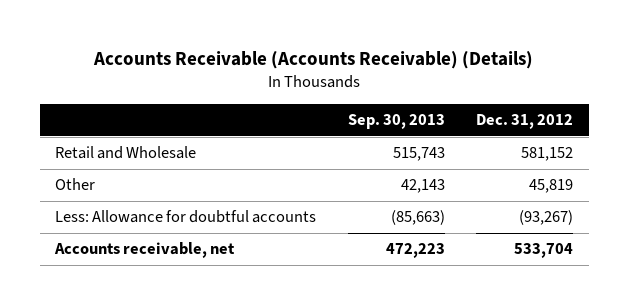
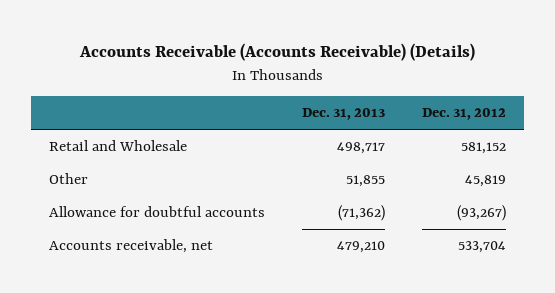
- | Sep. 30, 2013 | Dec. 31, 2012
+ | Dec. 31, 2013 | Dec. 31, 2012
- Less: Allowance for doubtful accounts | (85,663) | (93,267)
+ Allowance for doubtful accounts | (71,362) | (93,267)

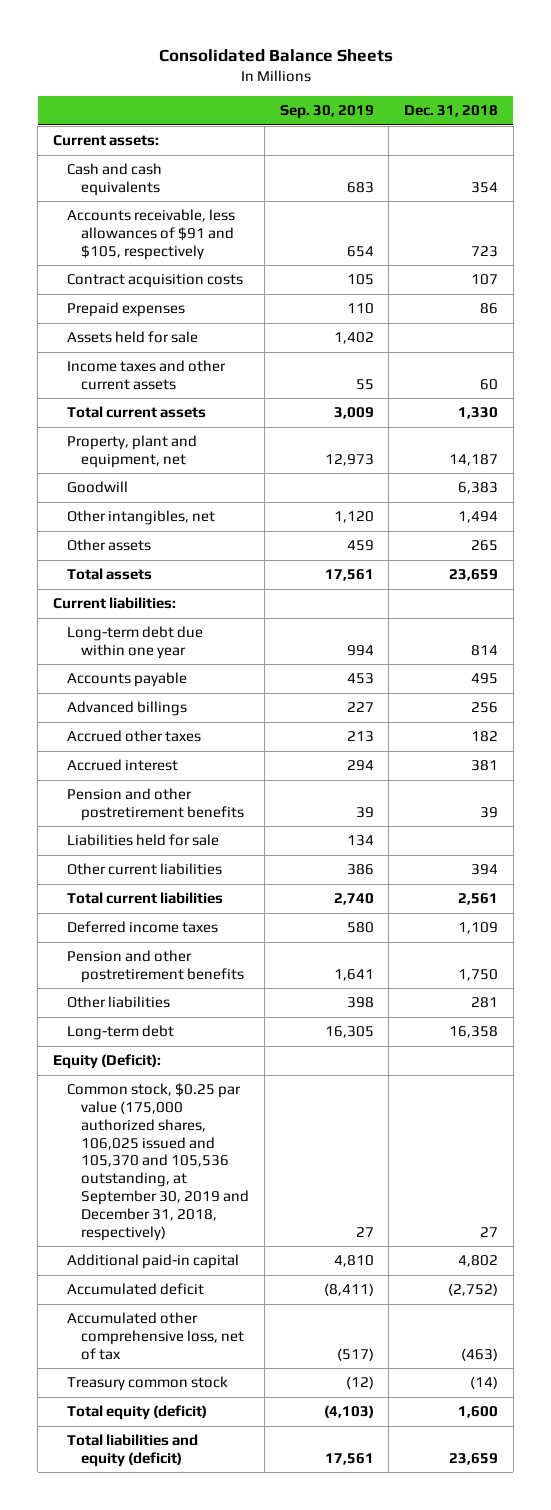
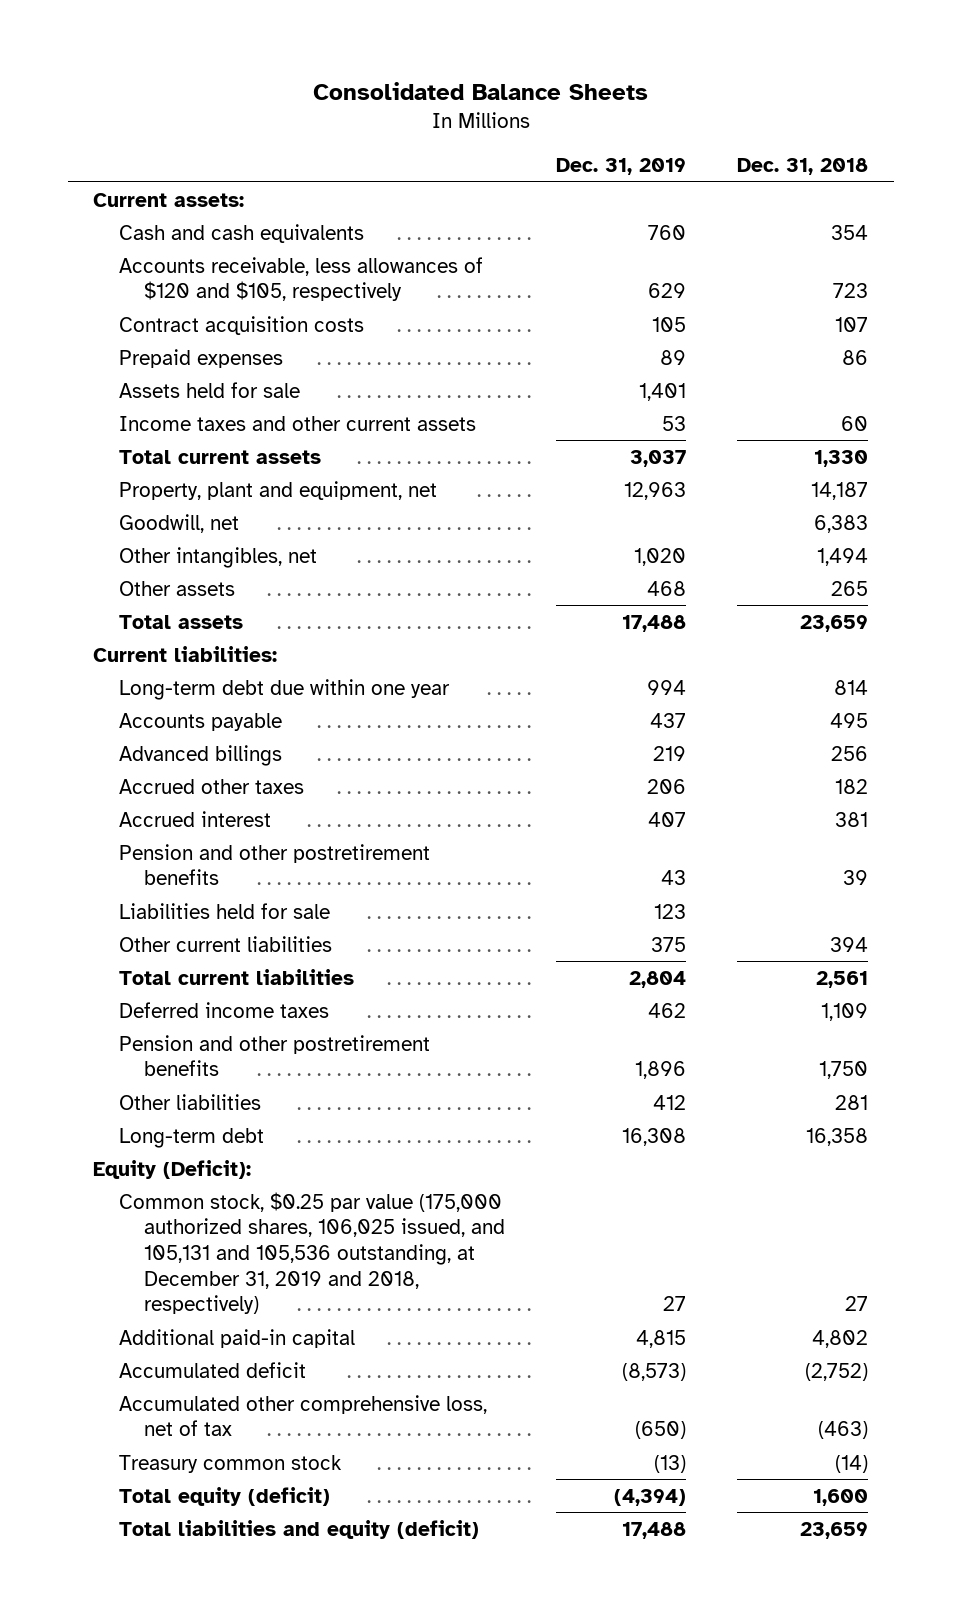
- | Sep. 30, 2019 | Dec. 31, 2018
+ | Dec. 31, 2019 | Dec. 31, 2018
- Accounts receivable, less allowances of $91 and $105, respectively | 654 | 723
+ Accounts receivable, less allowances of $120 and $105, respectively | 629 | 723
- Goodwill | | 6,383
+ Goodwill, net | | 6,383
- Common stock, $0.25 par value (175,000 authorized shares, 106,025 issued and 105,370 and 105,536 outstanding, at September 30, 2019 and December 31, 2018, respectively) | 27 | 27
+ Common stock, $0.25 par value (175,000 authorized shares, 106,025 issued, and 105,131 and 105,536 outstanding, at December 31, 2019 and 2018, respectively) | 27 | 27

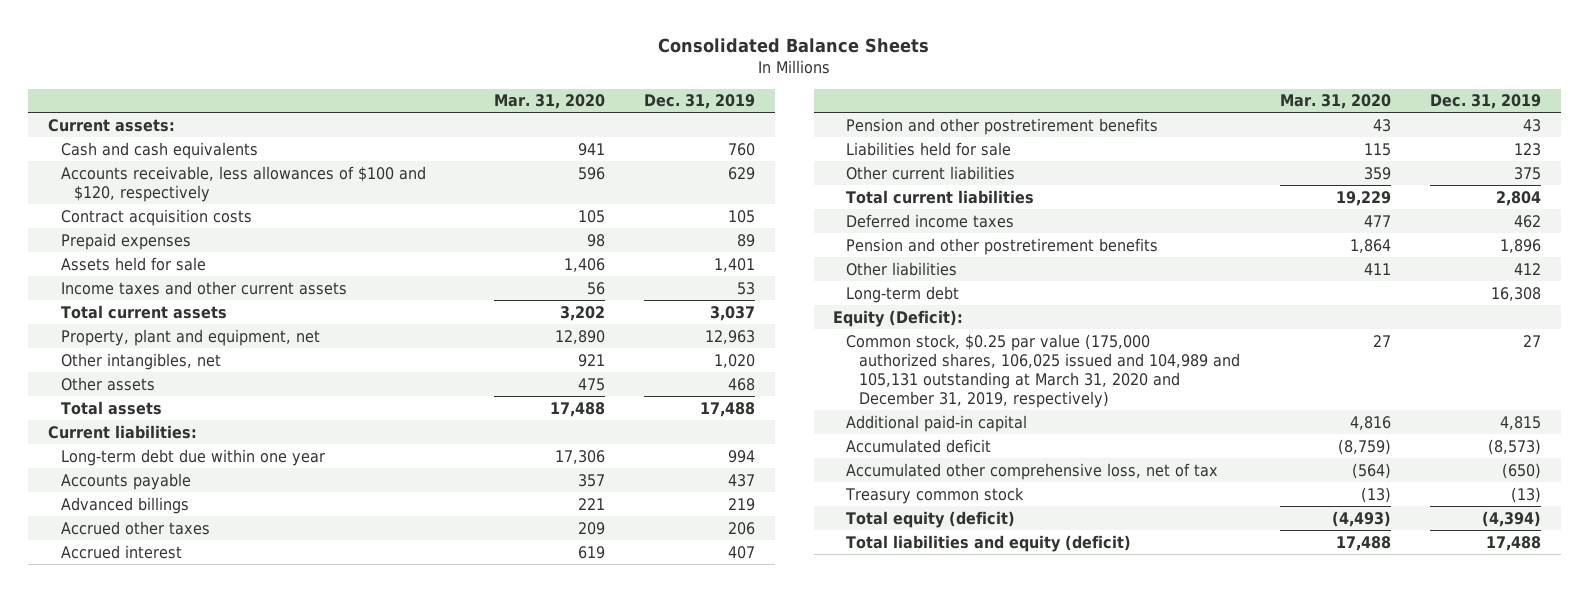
- | Dec. 31, 2019 | Dec. 31, 2018
+ | Mar. 31, 2020 | Dec. 31, 2019
- Accounts receivable, less allowances of $120 and $105, respectively | 629 | 723
+ Accounts receivable, less allowances of $100 and $120, respectively | 596 | 629
- Goodwill, net | | 6,383
- Common stock, $0.25 par value (175,000 authorized shares, 106,025 issued, and 105,131 and 105,536 outstanding, at December 31, 2019 and 2018, respectively) | 27 | 27
+ Common stock, $0.25 par value (175,000 authorized shares, 106,025 issued and 104,989 and 105,131 outstanding at March 31, 2020 and December 31, 2019, respectively) | 27 | 27

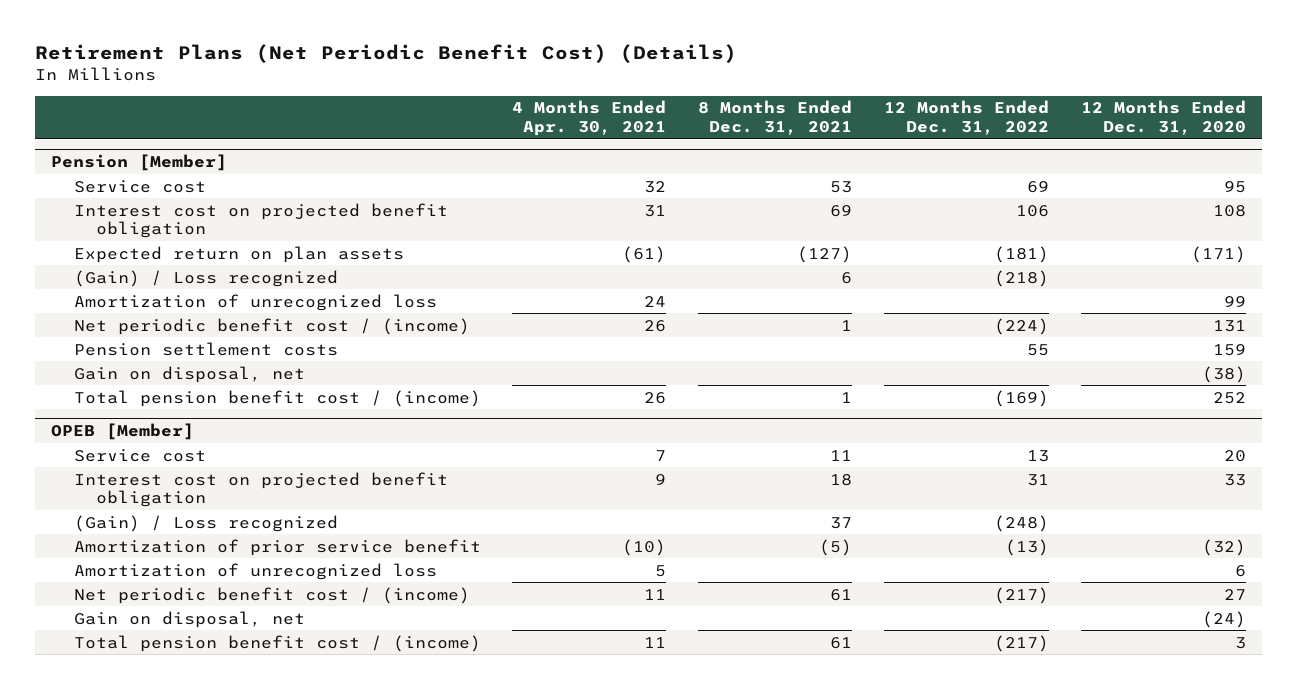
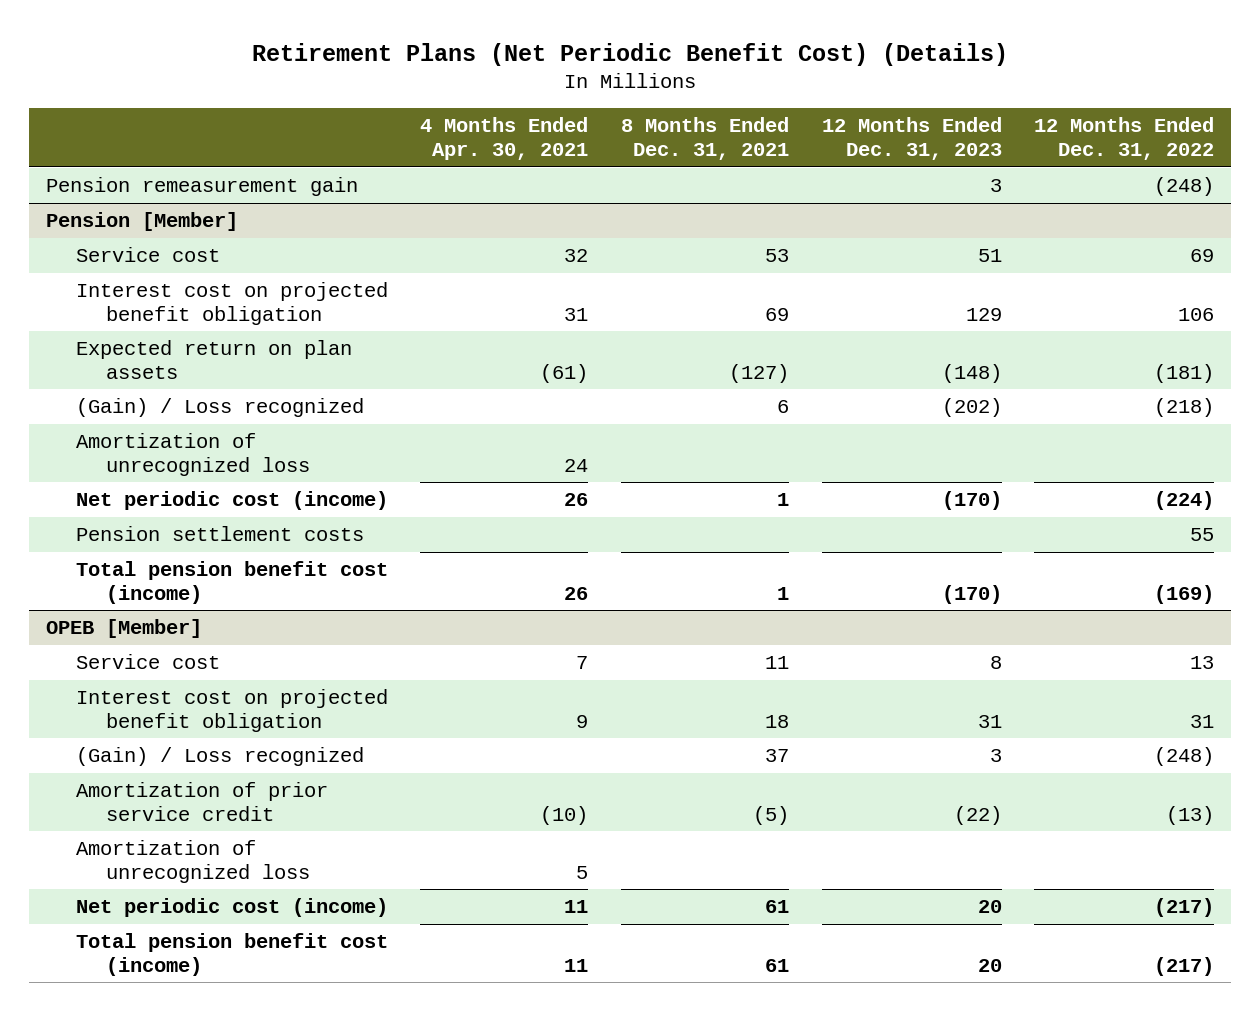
- | 4 Months Ended Apr. 30, 2021 | 8 Months Ended Dec. 31, 2021 | 12 Months Ended Dec. 31, 2022 | 12 Months Ended Dec. 31, 2020
+ | 4 Months Ended Apr. 30, 2021 | 8 Months Ended Dec. 31, 2021 | 12 Months Ended Dec. 31, 2023 | 12 Months Ended Dec. 31, 2022
+ Pension remeasurement gain | | | 3 | (248)
@ Pension [Member]
- Net periodic benefit cost / (income) | 26 | 1 | (224) | 131
+ Net periodic cost (income) | 26 | 1 | (170) | (224)
- Gain on disposal, net | | | | (38)
- Total pension benefit cost / (income) | 26 | 1 | (169) | 252
+ Total pension benefit cost (income) | 26 | 1 | (170) | (169)
@ OPEB [Member]
- Amortization of prior service benefit | (10) | (5) | (13) | (32)
+ Amortization of prior service credit | (10) | (5) | (22) | (13)
- Net periodic benefit cost / (income) | 11 | 61 | (217) | 27
- Gain on disposal, net | | | | (24)
- Total pension benefit cost / (income) | 11 | 61 | (217) | 3
+ Net periodic cost (income) | 11 | 61 | 20 | (217)
+ Total pension benefit cost (income) | 11 | 61 | 20 | (217)

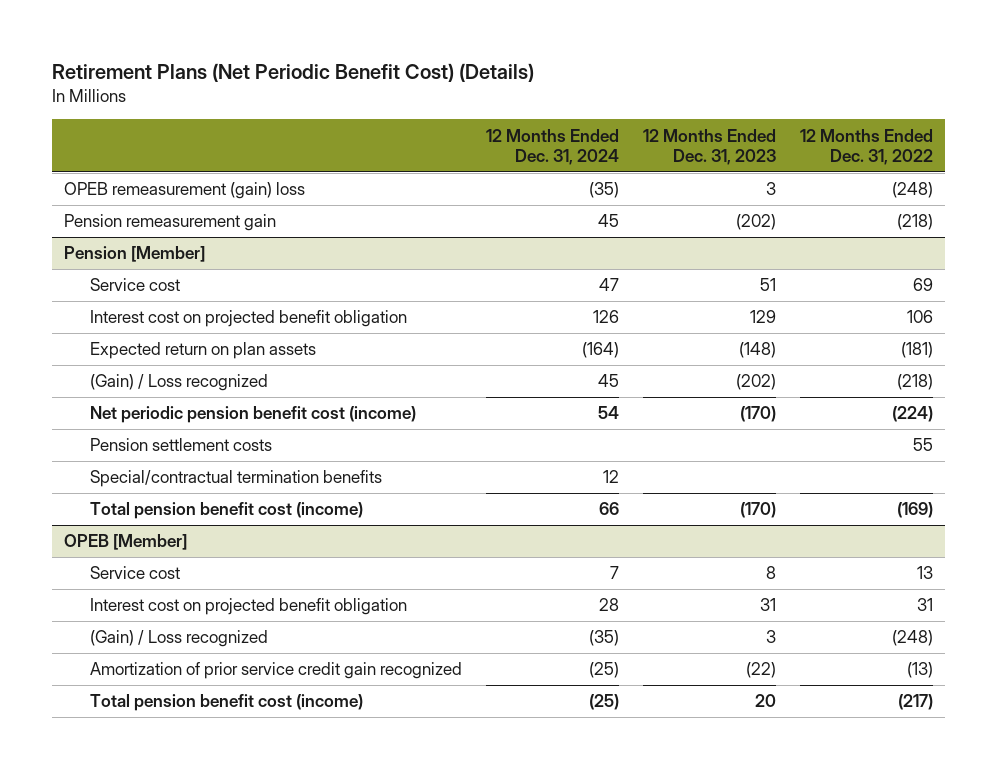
- | 4 Months Ended Apr. 30, 2021 | 8 Months Ended Dec. 31, 2021 | 12 Months Ended Dec. 31, 2023 | 12 Months Ended Dec. 31, 2022
+ | 12 Months Ended Dec. 31, 2024 | 12 Months Ended Dec. 31, 2023 | 12 Months Ended Dec. 31, 2022
- Pension remeasurement gain | | | 3 | (248)
+ OPEB remeasurement (gain) loss | (35) | 3 | (248)
+ Pension remeasurement gain | 45 | (202) | (218)
@ Pension [Member]
- Amortization of unrecognized loss | 24 | | |
- Net periodic cost (income) | 26 | 1 | (170) | (224)
+ Net periodic pension benefit cost (income) | 54 | (170) | (224)
+ Special/contractual termination benefits | 12 | |
@ OPEB [Member]
- Amortization of prior service credit | (10) | (5) | (22) | (13)
- Amortization of unrecognized loss | 5 | | |
- Net periodic cost (income) | 11 | 61 | 20 | (217)
+ Amortization of prior service credit gain recognized | (25) | (22) | (13)

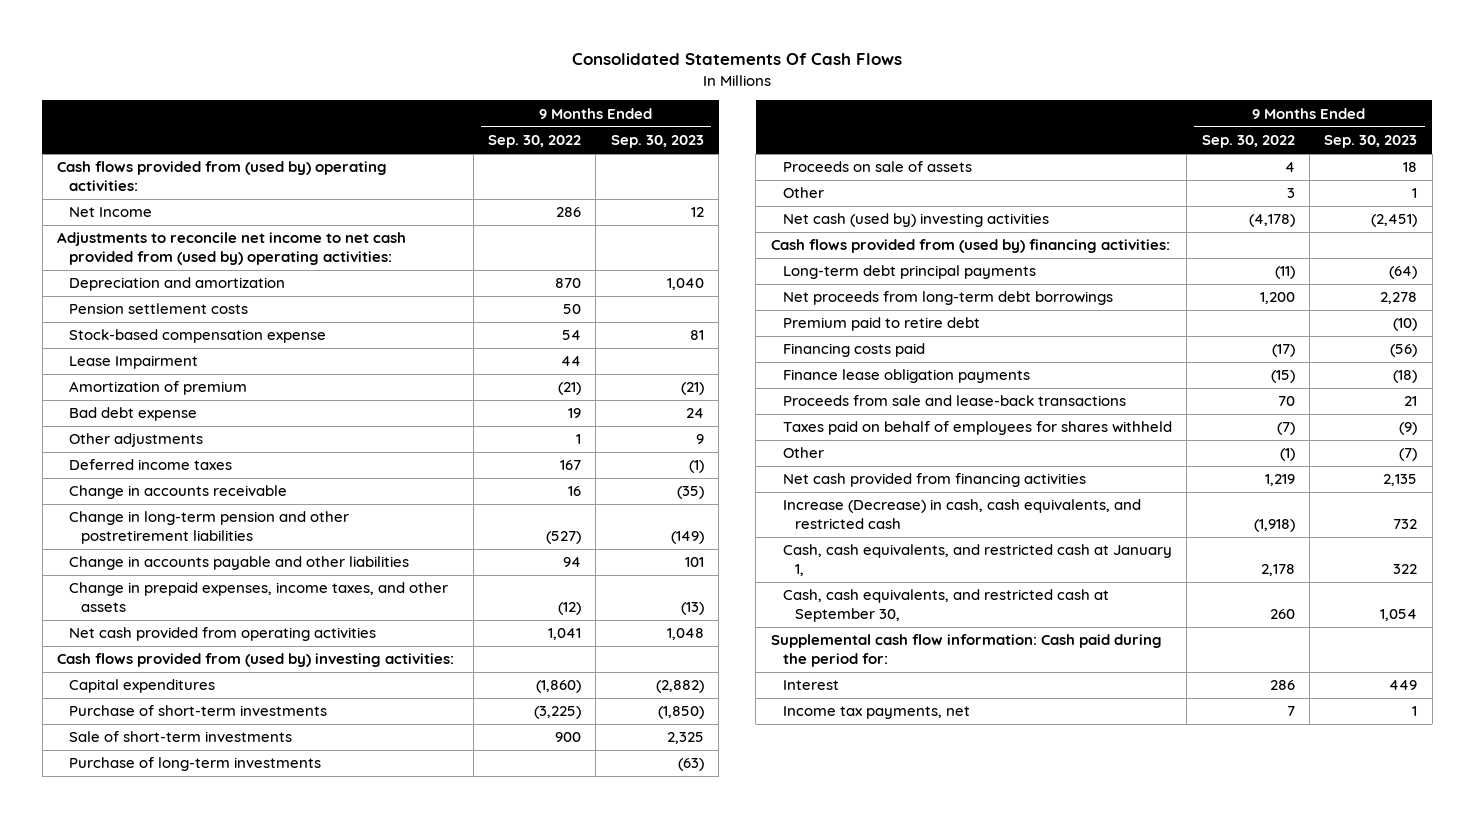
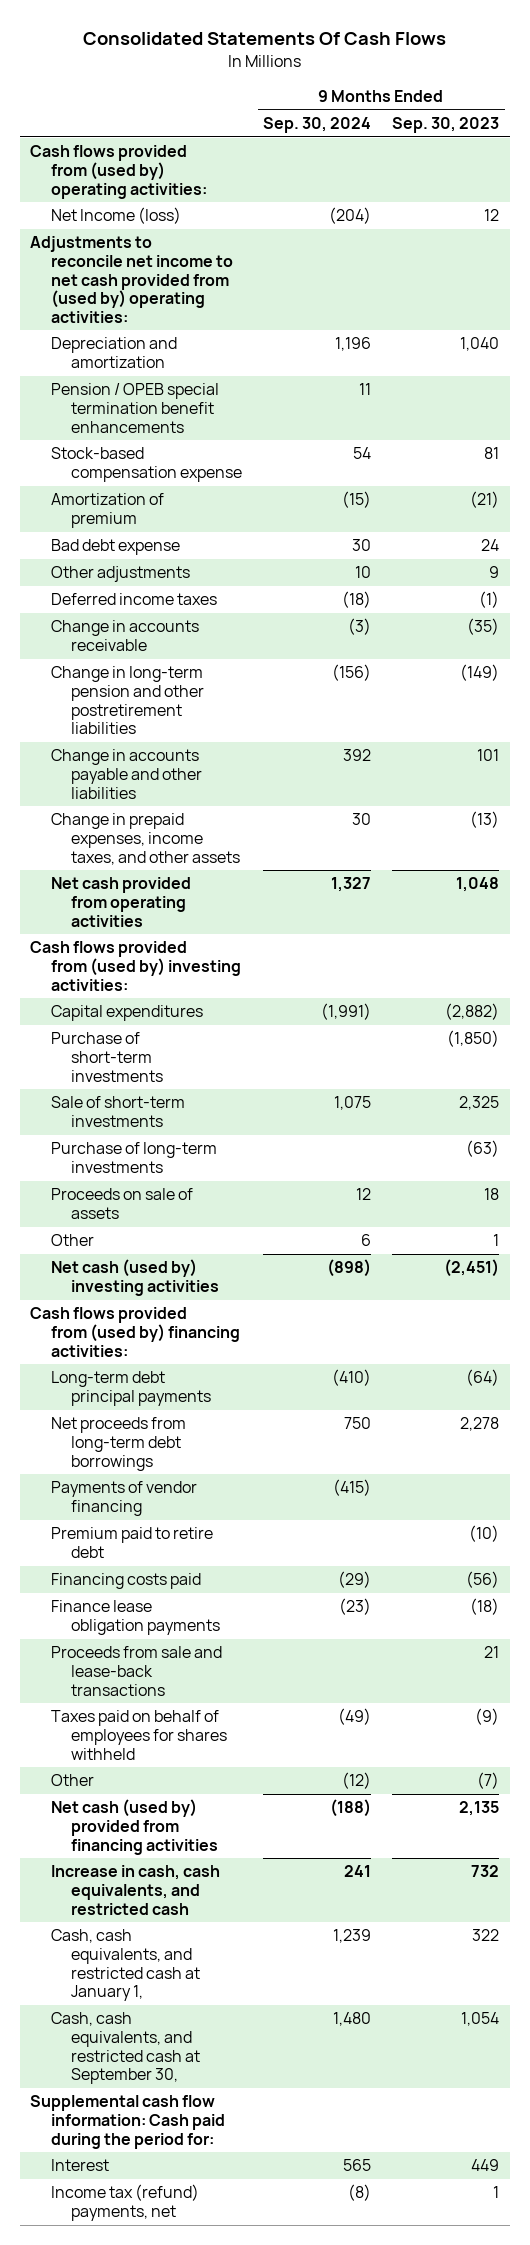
- | 9 Months Ended Sep. 30, 2022 | 9 Months Ended Sep. 30, 2023
+ | 9 Months Ended Sep. 30, 2024 | 9 Months Ended Sep. 30, 2023
- Net Income | 286 | 12
+ Net Income (loss) | (204) | 12
- Pension settlement costs | 50 |
+ Pension / OPEB special termination benefit enhancements | 11 |
- Lease Impairment | 44 |
+ Payments of vendor financing | (415) |
- Net cash provided from financing activities | 1,219 | 2,135
- Increase (Decrease) in cash, cash equivalents, and restricted cash | (1,918) | 732
+ Net cash (used by) provided from financing activities | (188) | 2,135
+ Increase in cash, cash equivalents, and restricted cash | 241 | 732
- Income tax payments, net | 7 | 1
+ Income tax (refund) payments, net | (8) | 1

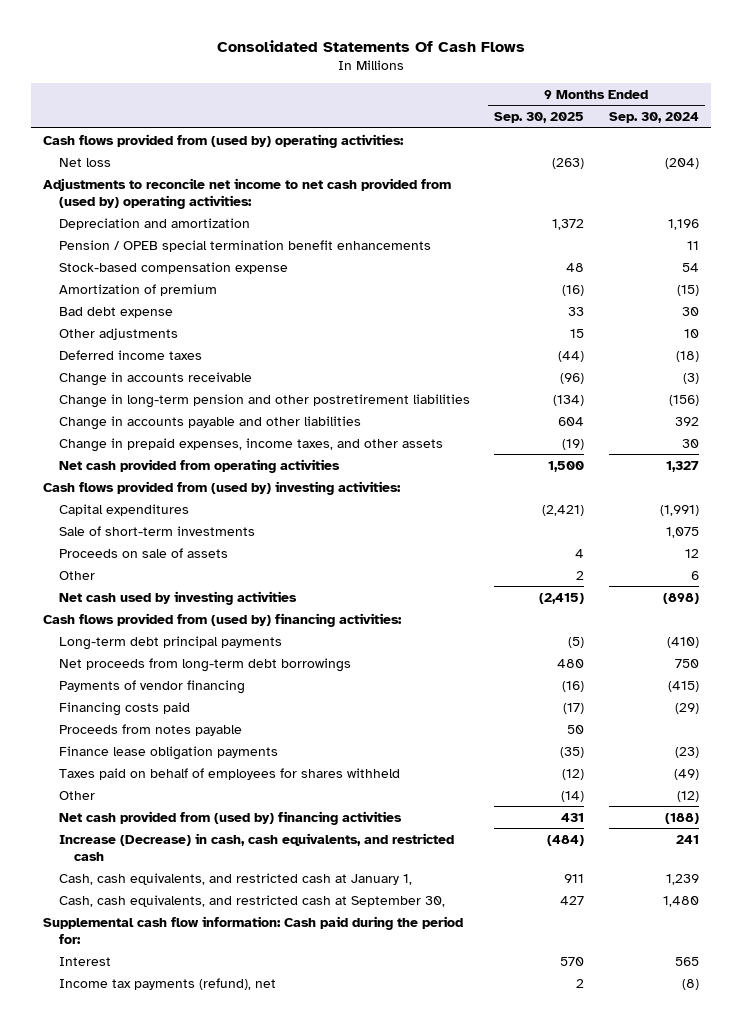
- | 9 Months Ended Sep. 30, 2024 | 9 Months Ended Sep. 30, 2023
+ | 9 Months Ended Sep. 30, 2025 | 9 Months Ended Sep. 30, 2024
- Net Income (loss) | (204) | 12
+ Net loss | (263) | (204)
- Purchase of short-term investments | | (1,850)
- Purchase of long-term investments | | (63)
- Net cash (used by) investing activities | (898) | (2,451)
+ Net cash used by investing activities | (2,415) | (898)
- Premium paid to retire debt | | (10)
+ Proceeds from notes payable | 50 |
- Proceeds from sale and lease-back transactions | | 21
- Net cash (used by) provided from financing activities | (188) | 2,135
- Increase in cash, cash equivalents, and restricted cash | 241 | 732
+ Net cash provided from (used by) financing activities | 431 | (188)
+ Increase (Decrease) in cash, cash equivalents, and restricted cash | (484) | 241
- Income tax (refund) payments, net | (8) | 1
+ Income tax payments (refund), net | 2 | (8)

